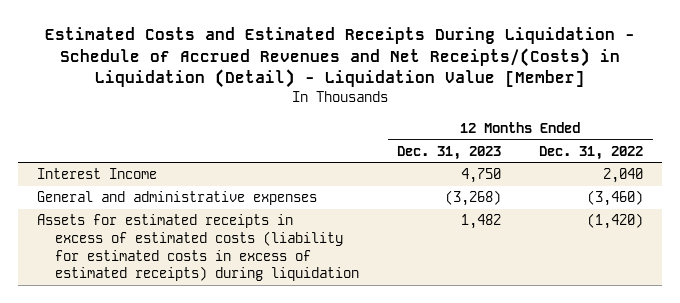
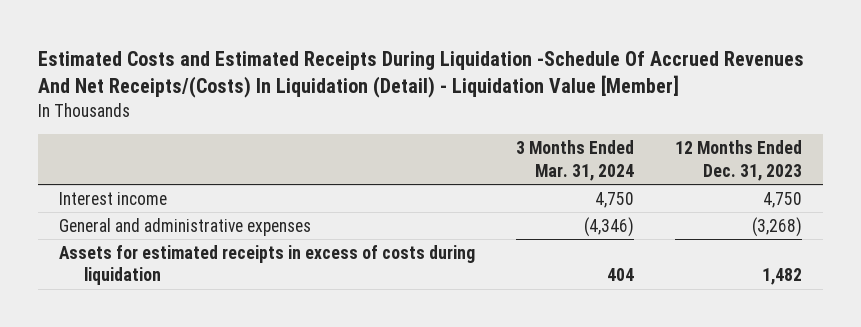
- Estimated Costs and Estimated Receipts During Liquidation - Schedule of Accrued Revenues and Net Receipts/(Costs) in Liquidation (Detail) - Liquidation Value [Member]
+ Estimated Costs and Estimated Receipts During Liquidation -Schedule Of Accrued Revenues And Net Receipts/(Costs) In Liquidation (Detail) - Liquidation Value [Member]
- | 12 Months Ended Dec. 31, 2023 | 12 Months Ended Dec. 31, 2022
+ | 3 Months Ended Mar. 31, 2024 | 12 Months Ended Dec. 31, 2023
- Interest Income | 4,750 | 2,040
+ Interest income | 4,750 | 4,750
- Assets for estimated receipts in excess of estimated costs (liability for estimated costs in excess of estimated receipts) during liquidation | 1,482 | (1,420)
+ Assets for estimated receipts in excess of costs during liquidation | 404 | 1,482

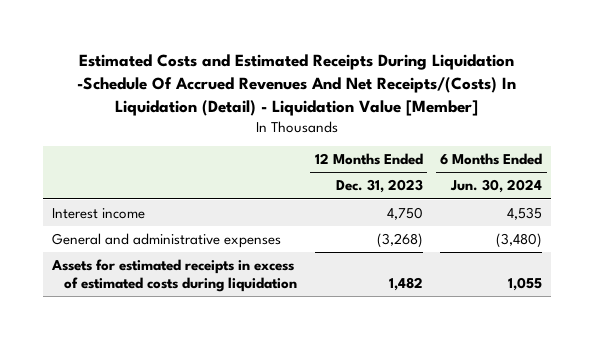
- | 3 Months Ended Mar. 31, 2024 | 12 Months Ended Dec. 31, 2023
+ | 12 Months Ended Dec. 31, 2023 | 6 Months Ended Jun. 30, 2024
- Assets for estimated receipts in excess of costs during liquidation | 404 | 1,482
+ Assets for estimated receipts in excess of estimated costs during liquidation | 1,482 | 1,055

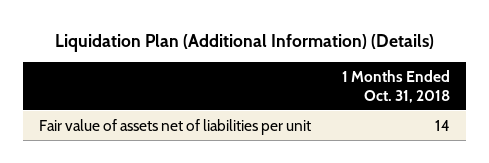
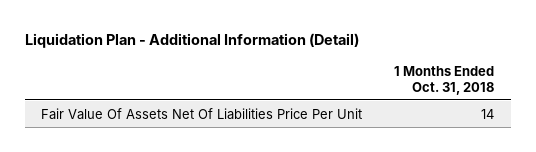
- Liquidation Plan (Additional Information) (Details)
+ Liquidation Plan - Additional Information (Detail)
- Fair value of assets net of liabilities per unit | 14
+ Fair Value Of Assets Net Of Liabilities Price Per Unit | 14

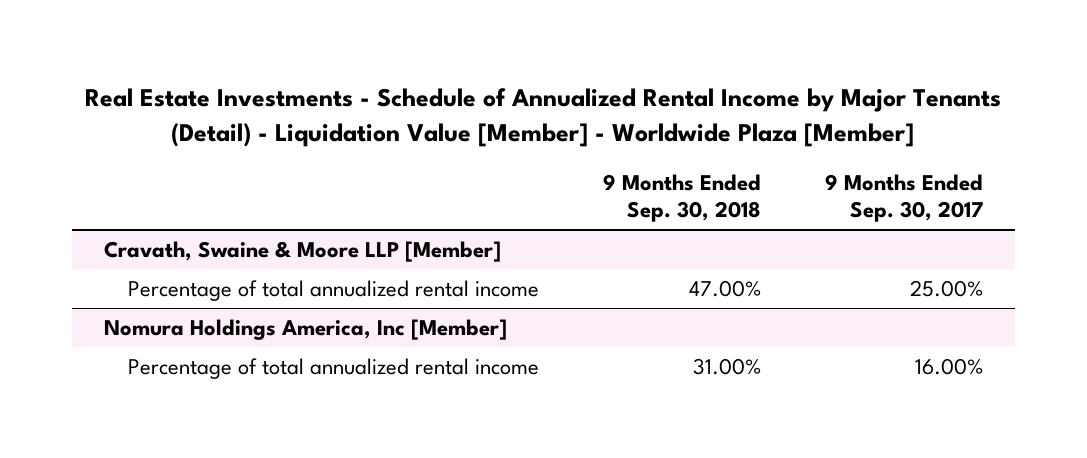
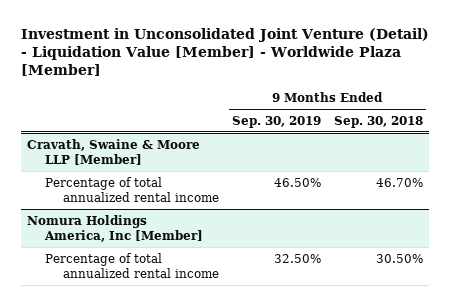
- Real Estate Investments - Schedule of Annualized Rental Income by Major Tenants (Detail) - Liquidation Value [Member] - Worldwide Plaza [Member]
+ Investment in Unconsolidated Joint Venture (Detail) - Liquidation Value [Member] - Worldwide Plaza [Member]
- | 9 Months Ended Sep. 30, 2018 | 9 Months Ended Sep. 30, 2017
+ | 9 Months Ended Sep. 30, 2019 | 9 Months Ended Sep. 30, 2018
@ Cravath, Swaine & Moore LLP [Member]
- Percentage of total annualized rental income | 47.00% | 25.00%
+ Percentage of total annualized rental income | 46.50% | 46.70%
@ Nomura Holdings America, Inc [Member]
- Percentage of total annualized rental income | 31.00% | 16.00%
+ Percentage of total annualized rental income | 32.50% | 30.50%

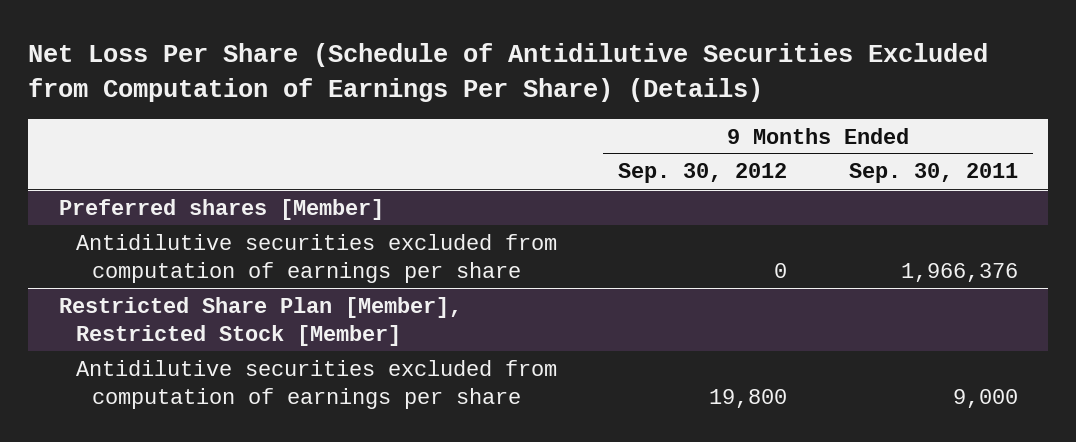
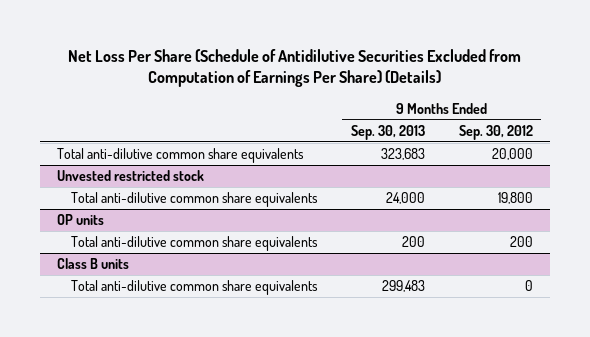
- | 9 Months Ended Sep. 30, 2012 | 9 Months Ended Sep. 30, 2011
+ | 9 Months Ended Sep. 30, 2013 | 9 Months Ended Sep. 30, 2012
- Preferred shares [Member]
- Antidilutive securities excluded from computation of earnings per share | 0 | 1,966,376
- Restricted Share Plan [Member], Restricted Stock [Member]
- Antidilutive securities excluded from computation of earnings per share | 19,800 | 9,000
+ Total anti-dilutive common share equivalents | 323,683 | 20,000
+ Unvested restricted stock
+ Total anti-dilutive common share equivalents | 24,000 | 19,800
+ OP units
+ Total anti-dilutive common share equivalents | 200 | 200
+ Class B units
+ Total anti-dilutive common share equivalents | 299,483 | 0

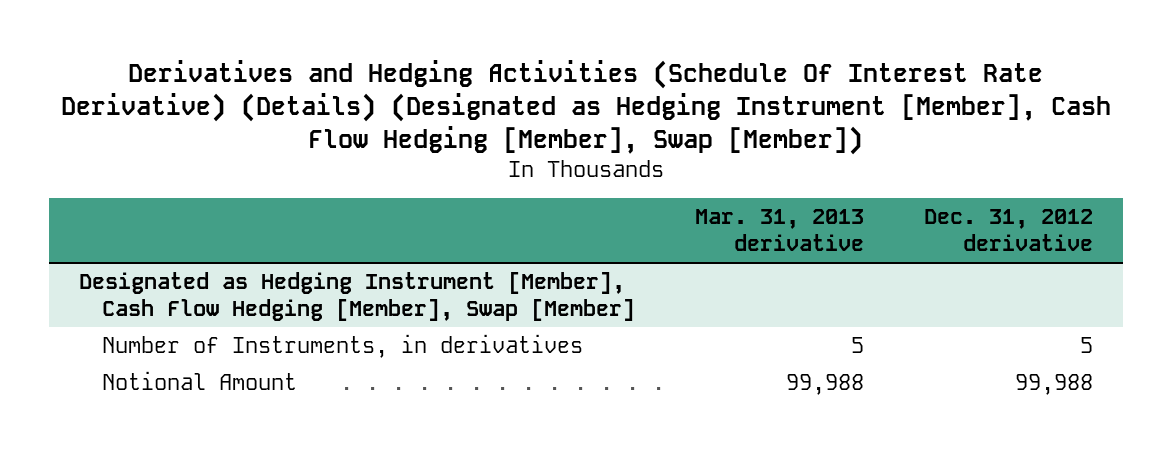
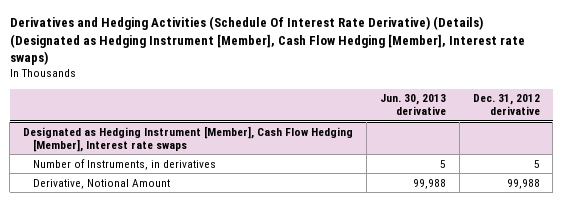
- Derivatives and Hedging Activities (Schedule Of Interest Rate Derivative) (Details) (Designated as Hedging Instrument [Member], Cash Flow Hedging [Member], Swap [Member])
+ Derivatives and Hedging Activities (Schedule Of Interest Rate Derivative) (Details) (Designated as Hedging Instrument [Member], Cash Flow Hedging [Member], Interest rate swaps)
- | Mar. 31, 2013 derivative | Dec. 31, 2012 derivative
+ | Jun. 30, 2013 derivative | Dec. 31, 2012 derivative
- Designated as Hedging Instrument [Member], Cash Flow Hedging [Member], Swap [Member]
+ Designated as Hedging Instrument [Member], Cash Flow Hedging [Member], Interest rate swaps
- Notional Amount | 99,988 | 99,988
+ Derivative, Notional Amount | 99,988 | 99,988

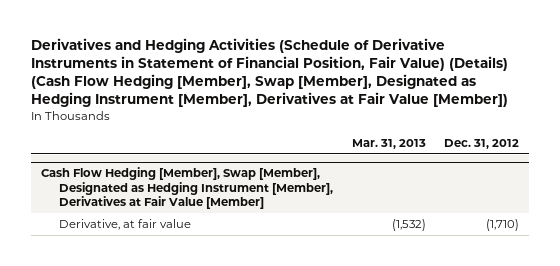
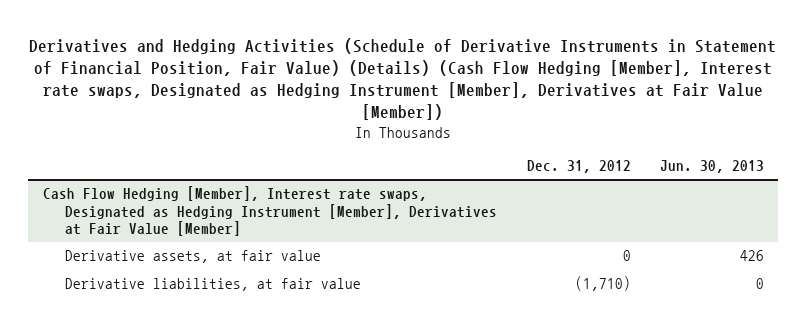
- Derivatives and Hedging Activities (Schedule of Derivative Instruments in Statement of Financial Position, Fair Value) (Details) (Cash Flow Hedging [Member], Swap [Member], Designated as Hedging Instrument [Member], Derivatives at Fair Value [Member])
+ Derivatives and Hedging Activities (Schedule of Derivative Instruments in Statement of Financial Position, Fair Value) (Details) (Cash Flow Hedging [Member], Interest rate swaps, Designated as Hedging Instrument [Member], Derivatives at Fair Value [Member])
- | Mar. 31, 2013 | Dec. 31, 2012
+ | Dec. 31, 2012 | Jun. 30, 2013
- Cash Flow Hedging [Member], Swap [Member], Designated as Hedging Instrument [Member], Derivatives at Fair Value [Member]
- Derivative, at fair value | (1,532) | (1,710)
+ Cash Flow Hedging [Member], Interest rate swaps, Designated as Hedging Instrument [Member], Derivatives at Fair Value [Member]
+ Derivative assets, at fair value | 0 | 426
+ Derivative liabilities, at fair value | (1,710) | 0

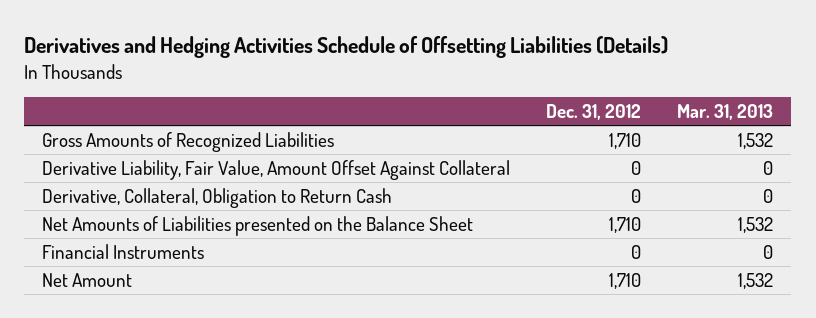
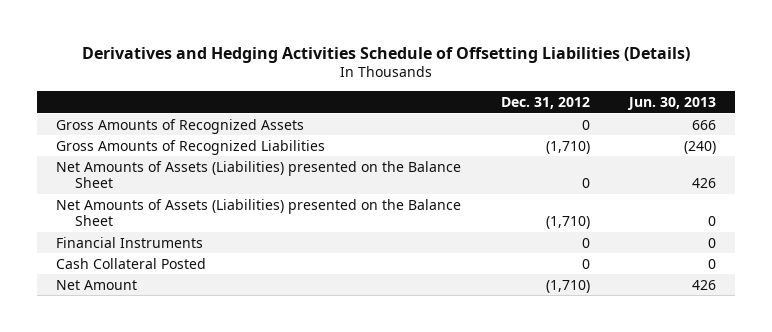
- | Dec. 31, 2012 | Mar. 31, 2013
+ | Dec. 31, 2012 | Jun. 30, 2013
- Gross Amounts of Recognized Liabilities | 1,710 | 1,532
- Derivative Liability, Fair Value, Amount Offset Against Collateral | 0 | 0
- Derivative, Collateral, Obligation to Return Cash | 0 | 0
- Net Amounts of Liabilities presented on the Balance Sheet | 1,710 | 1,532
+ Gross Amounts of Recognized Assets | 0 | 666
+ Gross Amounts of Recognized Liabilities | (1,710) | (240)
+ Net Amounts of Assets (Liabilities) presented on the Balance Sheet | 0 | 426
+ Net Amounts of Assets (Liabilities) presented on the Balance Sheet | (1,710) | 0
- Net Amount | 1,710 | 1,532
+ Cash Collateral Posted | 0 | 0
+ Net Amount | (1,710) | 426

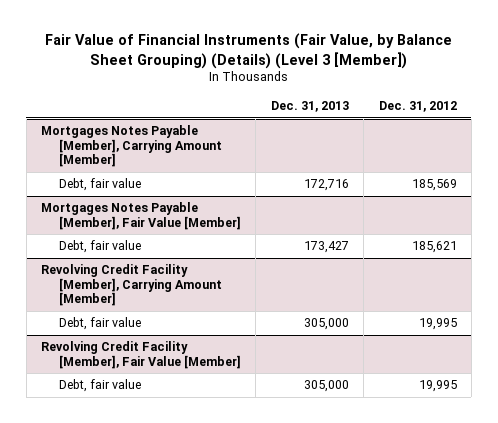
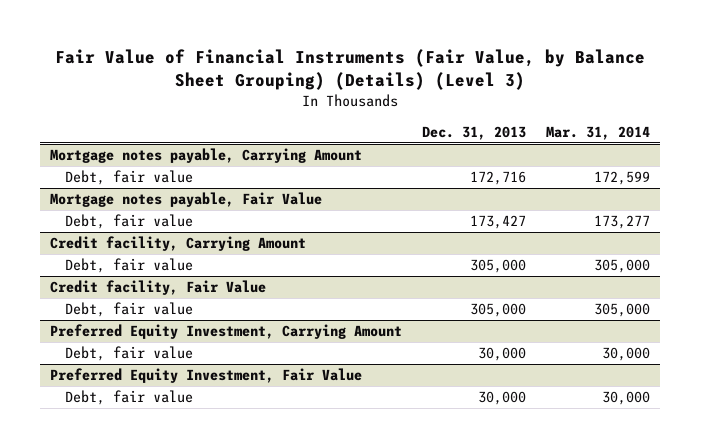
- Fair Value of Financial Instruments (Fair Value, by Balance Sheet Grouping) (Details) (Level 3 [Member])
+ Fair Value of Financial Instruments (Fair Value, by Balance Sheet Grouping) (Details) (Level 3)
- | Dec. 31, 2013 | Dec. 31, 2012
+ | Dec. 31, 2013 | Mar. 31, 2014
- Mortgages Notes Payable [Member], Carrying Amount [Member]
+ Mortgage notes payable, Carrying Amount
- Mortgages Notes Payable [Member], Fair Value [Member]
+ Mortgage notes payable, Fair Value
- Revolving Credit Facility [Member], Carrying Amount [Member]
+ Credit facility, Carrying Amount
- Revolving Credit Facility [Member], Fair Value [Member]
+ Credit facility, Fair Value
+ Preferred Equity Investment, Carrying Amount
+ Debt, fair value | 30,000 | 30,000
+ Preferred Equity Investment, Fair Value
+ Debt, fair value | 30,000 | 30,000

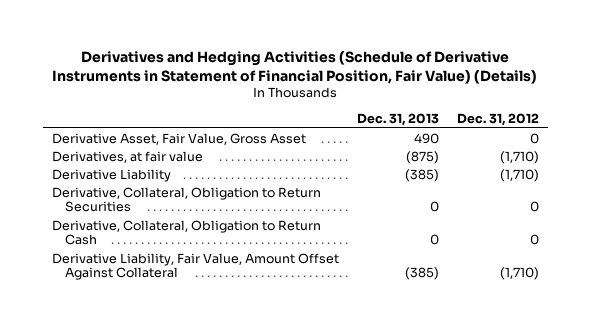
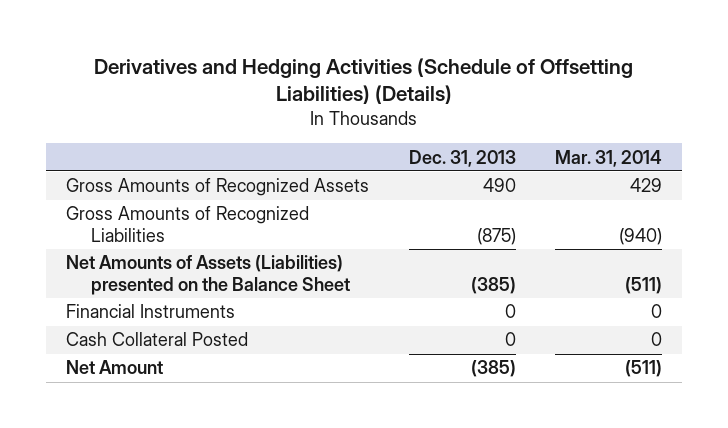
- Derivatives and Hedging Activities (Schedule of Derivative Instruments in Statement of Financial Position, Fair Value) (Details)
+ Derivatives and Hedging Activities (Schedule of Offsetting Liabilities) (Details)
- | Dec. 31, 2013 | Dec. 31, 2012
+ | Dec. 31, 2013 | Mar. 31, 2014
- Derivative Asset, Fair Value, Gross Asset | 490 | 0
- Derivatives, at fair value | (875) | (1,710)
- Derivative Liability | (385) | (1,710)
- Derivative, Collateral, Obligation to Return Securities | 0 | 0
- Derivative, Collateral, Obligation to Return Cash | 0 | 0
- Derivative Liability, Fair Value, Amount Offset Against Collateral | (385) | (1,710)
+ Gross Amounts of Recognized Assets | 490 | 429
+ Gross Amounts of Recognized Liabilities | (875) | (940)
+ Net Amounts of Assets (Liabilities) presented on the Balance Sheet | (385) | (511)
+ Financial Instruments | 0 | 0
+ Cash Collateral Posted | 0 | 0
+ Net Amount | (385) | (511)

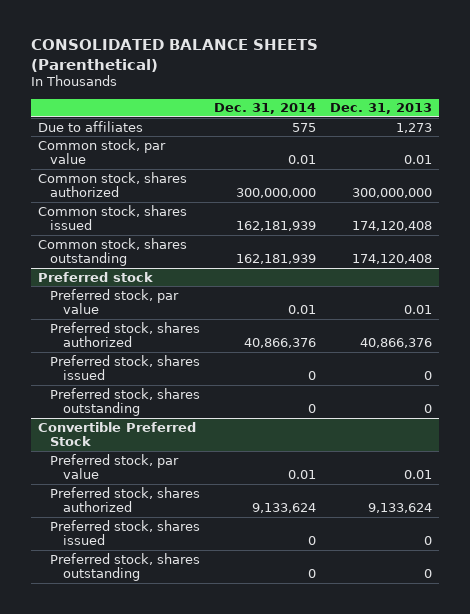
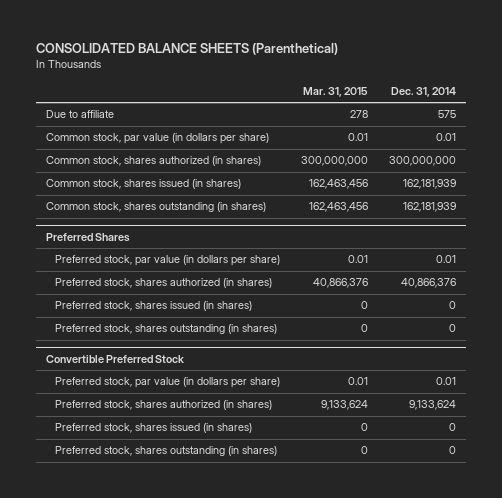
- | Dec. 31, 2014 | Dec. 31, 2013
+ | Mar. 31, 2015 | Dec. 31, 2014
- Due to affiliates | 575 | 1,273
- Common stock, par value | 0.01 | 0.01
- Common stock, shares authorized | 300,000,000 | 300,000,000
- Common stock, shares issued | 162,181,939 | 174,120,408
- Common stock, shares outstanding | 162,181,939 | 174,120,408
- Preferred stock
- Preferred stock, par value | 0.01 | 0.01
- Preferred stock, shares authorized | 40,866,376 | 40,866,376
- Preferred stock, shares issued | 0 | 0
- Preferred stock, shares outstanding | 0 | 0
+ Due to affiliate | 278 | 575
+ Common stock, par value (in dollars per share) | 0.01 | 0.01
+ Common stock, shares authorized (in shares) | 300,000,000 | 300,000,000
+ Common stock, shares issued (in shares) | 162,463,456 | 162,181,939
+ Common stock, shares outstanding (in shares) | 162,463,456 | 162,181,939
+ Preferred Shares
+ Preferred stock, par value (in dollars per share) | 0.01 | 0.01
+ Preferred stock, shares authorized (in shares) | 40,866,376 | 40,866,376
+ Preferred stock, shares issued (in shares) | 0 | 0
+ Preferred stock, shares outstanding (in shares) | 0 | 0
@ Convertible Preferred Stock
- Preferred stock, par value | 0.01 | 0.01
- Preferred stock, shares authorized | 9,133,624 | 9,133,624
- Preferred stock, shares issued | 0 | 0
- Preferred stock, shares outstanding | 0 | 0
+ Preferred stock, par value (in dollars per share) | 0.01 | 0.01
+ Preferred stock, shares authorized (in shares) | 9,133,624 | 9,133,624
+ Preferred stock, shares issued (in shares) | 0 | 0
+ Preferred stock, shares outstanding (in shares) | 0 | 0

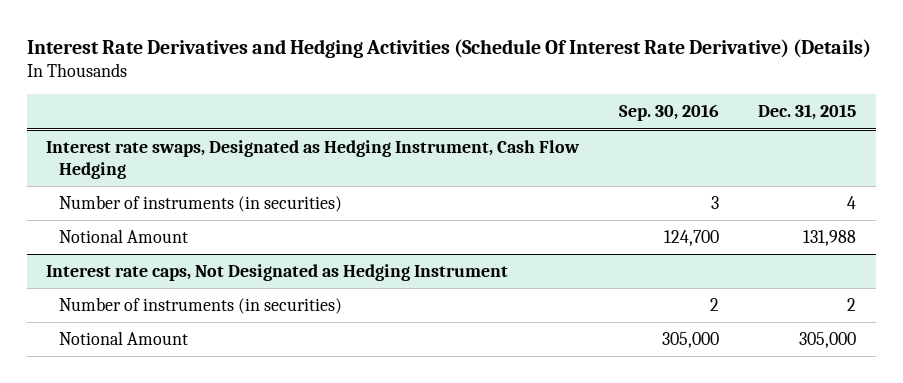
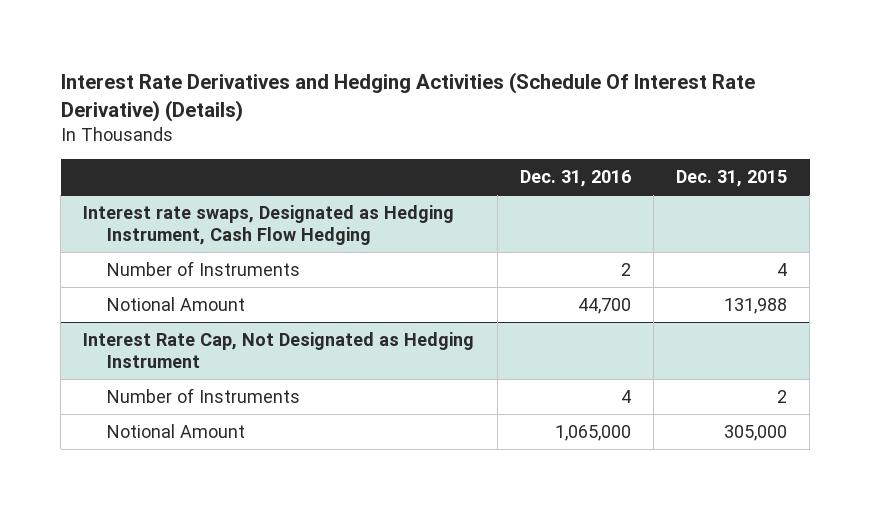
- | Sep. 30, 2016 | Dec. 31, 2015
+ | Dec. 31, 2016 | Dec. 31, 2015
@ Interest rate swaps, Designated as Hedging Instrument, Cash Flow Hedging
- Number of instruments (in securities) | 3 | 4
+ Number of Instruments | 2 | 4
- Interest rate caps, Not Designated as Hedging Instrument
- Number of instruments (in securities) | 2 | 2
+ Interest Rate Cap, Not Designated as Hedging Instrument
+ Number of Instruments | 4 | 2

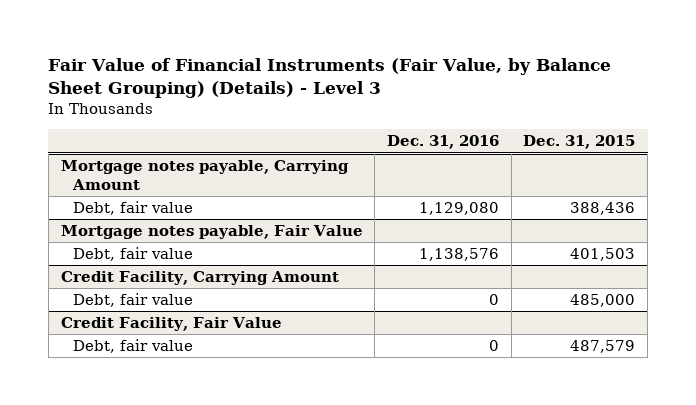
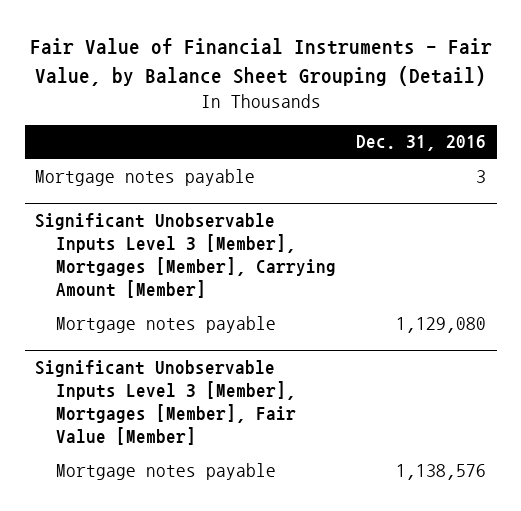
- Fair Value of Financial Instruments (Fair Value, by Balance Sheet Grouping) (Details) - Level 3
+ Fair Value of Financial Instruments - Fair Value, by Balance Sheet Grouping (Detail)
- | Dec. 31, 2016 | Dec. 31, 2015
+ | Dec. 31, 2016
- Mortgage notes payable, Carrying Amount
- Debt, fair value | 1,129,080 | 388,436
- Mortgage notes payable, Fair Value
- Debt, fair value | 1,138,576 | 401,503
- Credit Facility, Carrying Amount
- Debt, fair value | 0 | 485,000
- Credit Facility, Fair Value
- Debt, fair value | 0 | 487,579
+ Mortgage notes payable | 3
+ Significant Unobservable Inputs Level 3 [Member], Mortgages [Member], Carrying Amount [Member]
+ Mortgage notes payable | 1,129,080
+ Significant Unobservable Inputs Level 3 [Member], Mortgages [Member], Fair Value [Member]
+ Mortgage notes payable | 1,138,576

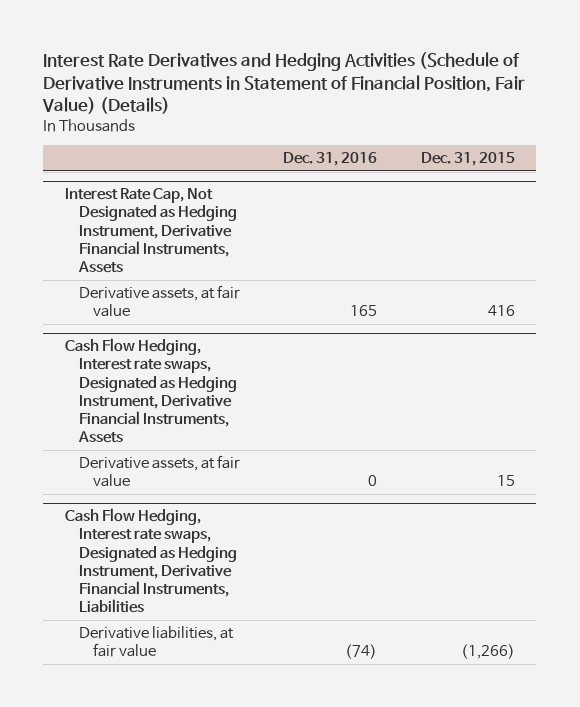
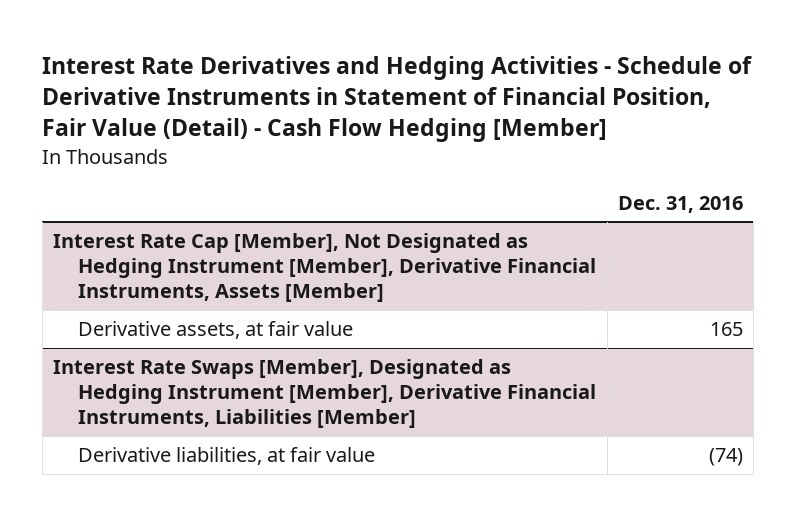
- Interest Rate Derivatives and Hedging Activities (Schedule of Derivative Instruments in Statement of Financial Position, Fair Value) (Details)
+ Interest Rate Derivatives and Hedging Activities - Schedule of Derivative Instruments in Statement of Financial Position, Fair Value (Detail) - Cash Flow Hedging [Member]
- | Dec. 31, 2016 | Dec. 31, 2015
+ | Dec. 31, 2016
- Interest Rate Cap, Not Designated as Hedging Instrument, Derivative Financial Instruments, Assets
+ Interest Rate Cap [Member], Not Designated as Hedging Instrument [Member], Derivative Financial Instruments, Assets [Member]
- Cash Flow Hedging, Interest rate swaps, Designated as Hedging Instrument, Derivative Financial Instruments, Assets
- Derivative assets, at fair value | 0 | 15
- Cash Flow Hedging, Interest rate swaps, Designated as Hedging Instrument, Derivative Financial Instruments, Liabilities
+ Interest Rate Swaps [Member], Designated as Hedging Instrument [Member], Derivative Financial Instruments, Liabilities [Member]

